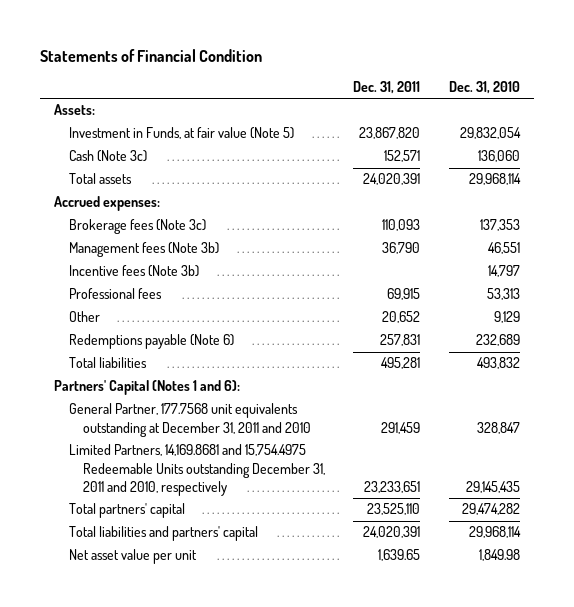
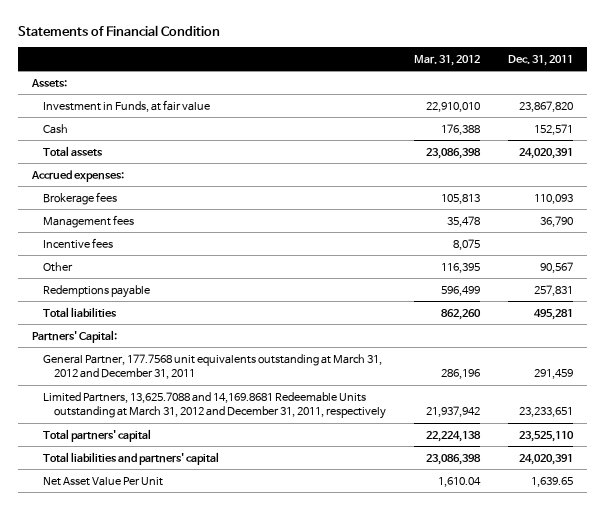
- | Dec. 31, 2011 | Dec. 31, 2010
+ | Mar. 31, 2012 | Dec. 31, 2011
- Investment in Funds, at fair value (Note 5) | 23,867,820 | 29,832,054
- Cash (Note 3c) | 152,571 | 136,060
+ Investment in Funds, at fair value | 22,910,010 | 23,867,820
+ Cash | 176,388 | 152,571
- Brokerage fees (Note 3c) | 110,093 | 137,353
- Management fees (Note 3b) | 36,790 | 46,551
- Incentive fees (Note 3b) | | 14,797
- Professional fees | 69,915 | 53,313
- Other | 20,652 | 9,129
- Redemptions payable (Note 6) | 257,831 | 232,689
+ Brokerage fees | 105,813 | 110,093
+ Management fees | 35,478 | 36,790
+ Incentive fees | 8,075 |
+ Other | 116,395 | 90,567
+ Redemptions payable | 596,499 | 257,831
- Partners' Capital (Notes 1 and 6):
- General Partner, 177.7568 unit equivalents outstanding at December 31, 2011 and 2010 | 291,459 | 328,847
- Limited Partners, 14,169.8681 and 15,754.4975 Redeemable Units outstanding December 31, 2011 and 2010, respectively | 23,233,651 | 29,145,435
+ Partners' Capital:
+ General Partner, 177.7568 unit equivalents outstanding at March 31, 2012 and December 31, 2011 | 286,196 | 291,459
+ Limited Partners, 13,625.7088 and 14,169.8681 Redeemable Units outstanding at March 31, 2012 and December 31, 2011, respectively | 21,937,942 | 23,233,651
- Net asset value per unit | 1,639.65 | 1,849.98
+ Net Asset Value Per Unit | 1,610.04 | 1,639.65

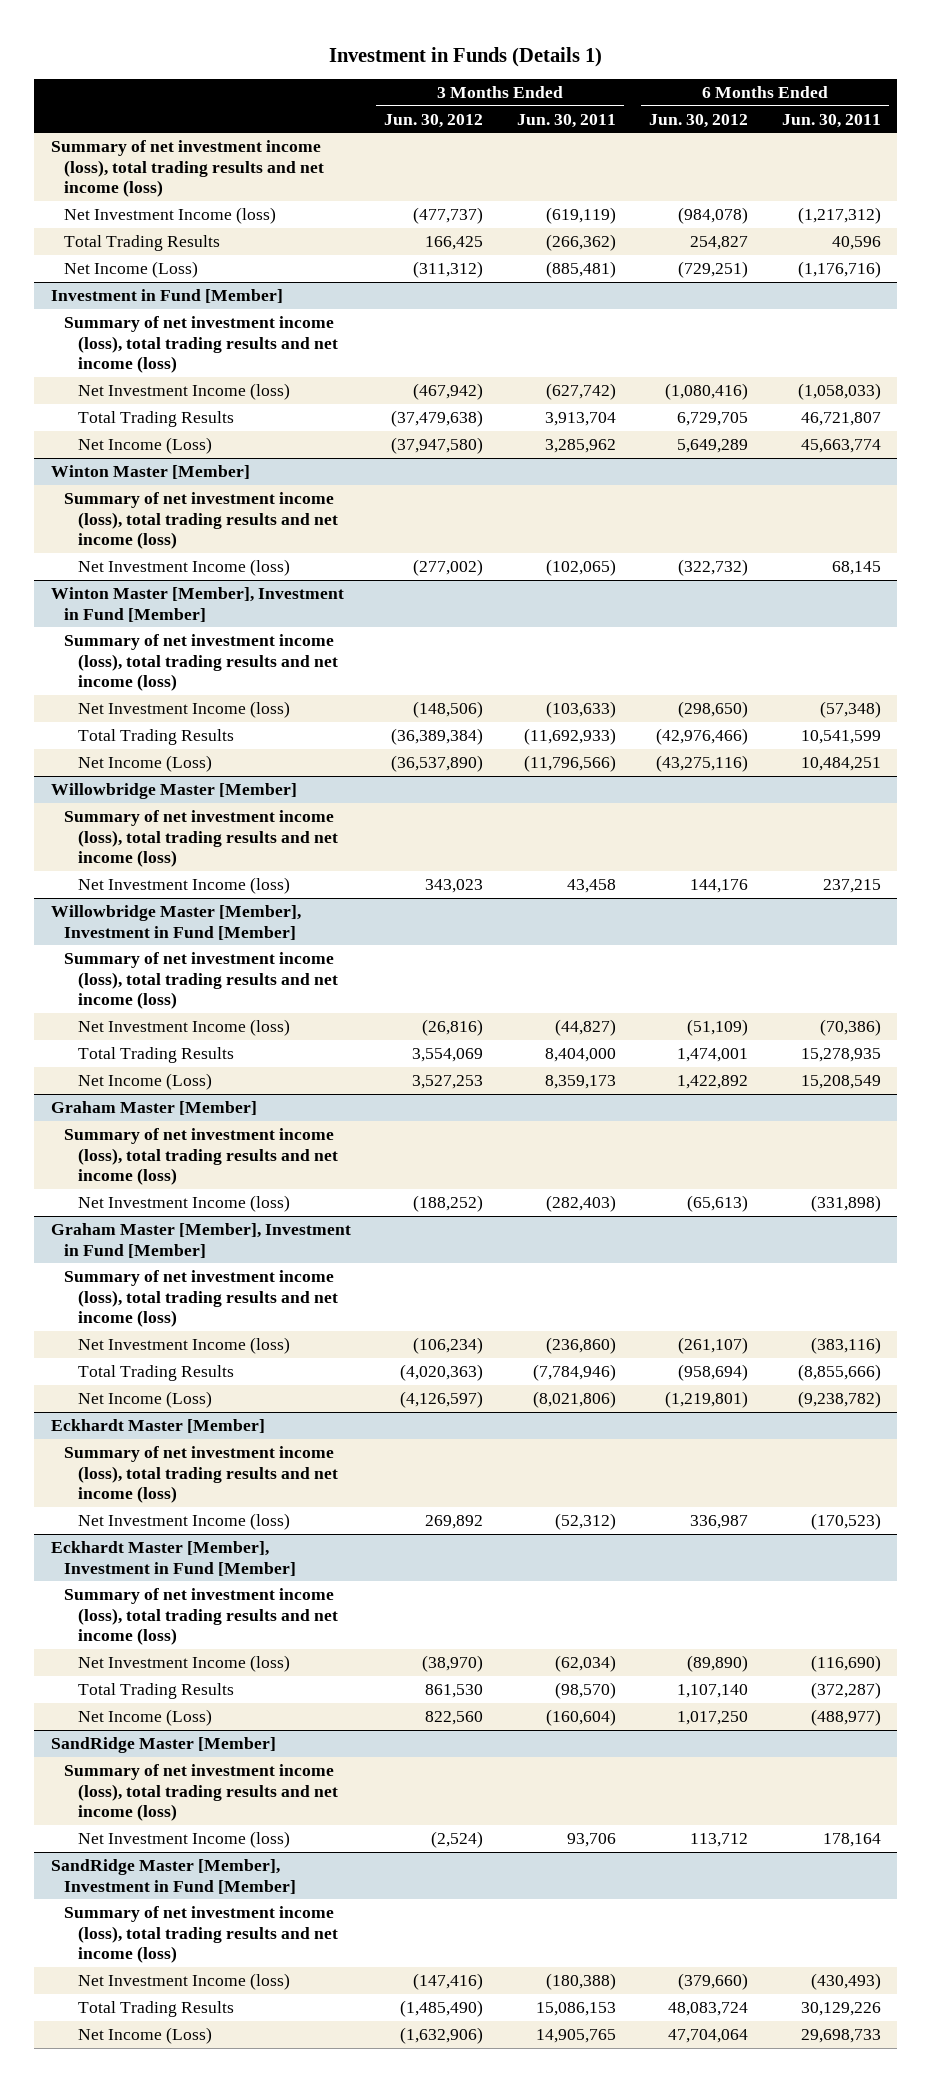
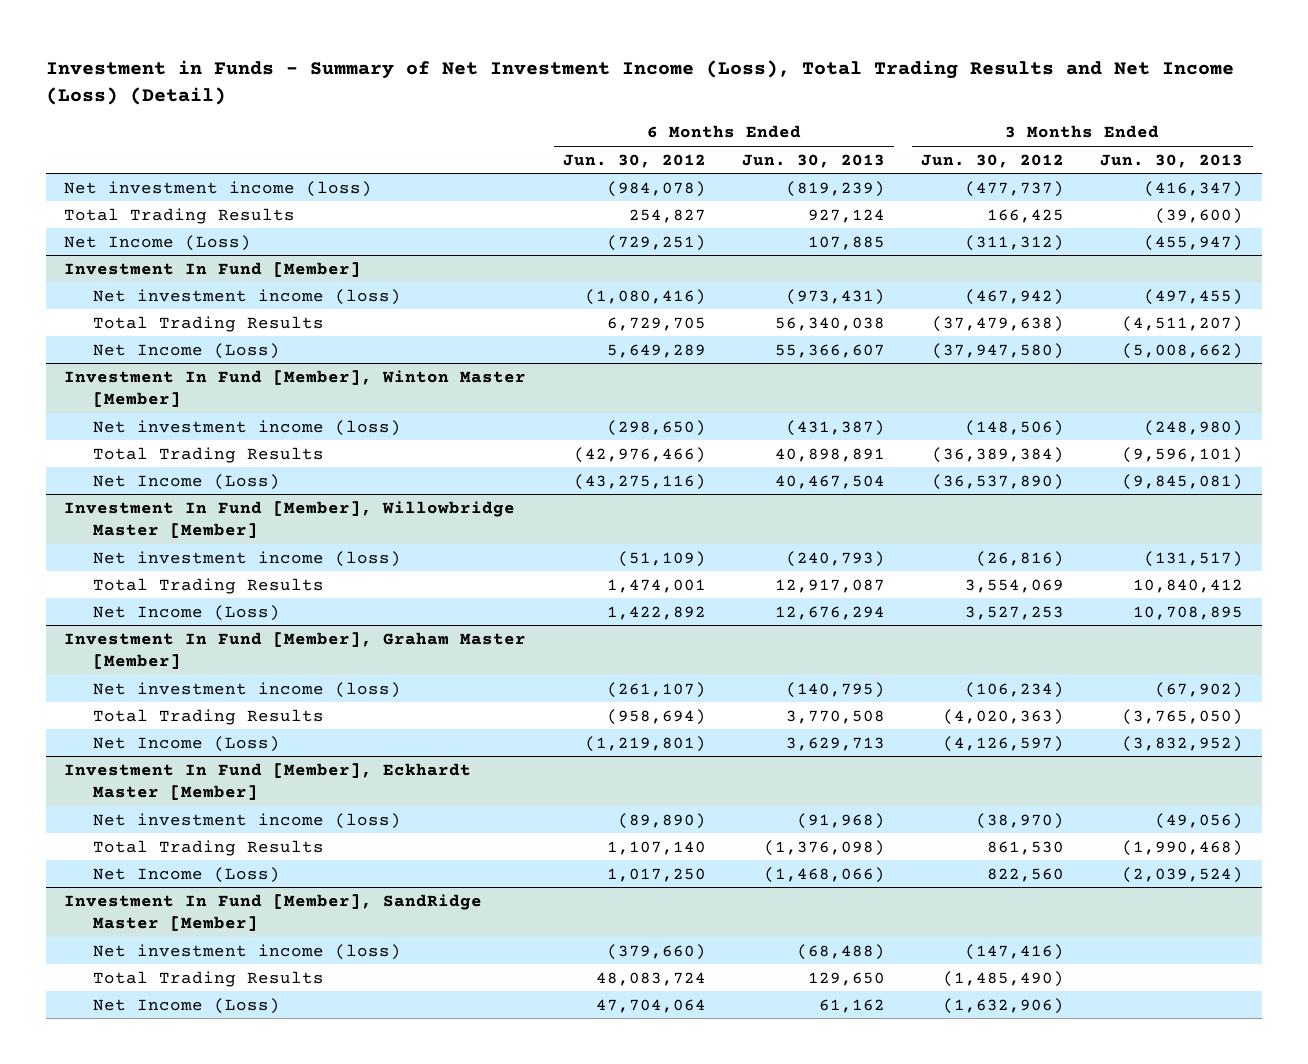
- Investment in Funds (Details 1)
+ Investment in Funds - Summary of Net Investment Income (Loss), Total Trading Results and Net Income (Loss) (Detail)
- | 3 Months Ended Jun. 30, 2012 | 3 Months Ended Jun. 30, 2011 | 6 Months Ended Jun. 30, 2012 | 6 Months Ended Jun. 30, 2011
+ | 6 Months Ended Jun. 30, 2012 | 6 Months Ended Jun. 30, 2013 | 3 Months Ended Jun. 30, 2012 | 3 Months Ended Jun. 30, 2013
- Summary of net investment income (loss), total trading results and net income (loss)
- Net Investment Income (loss) | (477,737) | (619,119) | (984,078) | (1,217,312)
+ Net investment income (loss) | (984,078) | (819,239) | (477,737) | (416,347)
- Investment in Fund [Member]
- Summary of net investment income (loss), total trading results and net income (loss)
- Net Investment Income (loss) | (467,942) | (627,742) | (1,080,416) | (1,058,033)
+ Investment In Fund [Member]
+ Net investment income (loss) | (1,080,416) | (973,431) | (467,942) | (497,455)
- Winton Master [Member]
- Summary of net investment income (loss), total trading results and net income (loss)
- Net Investment Income (loss) | (277,002) | (102,065) | (322,732) | 68,145
- Winton Master [Member], Investment in Fund [Member]
- Summary of net investment income (loss), total trading results and net income (loss)
- Net Investment Income (loss) | (148,506) | (103,633) | (298,650) | (57,348)
+ Investment In Fund [Member], Winton Master [Member]
+ Net investment income (loss) | (298,650) | (431,387) | (148,506) | (248,980)
- Willowbridge Master [Member]
- Summary of net investment income (loss), total trading results and net income (loss)
- Net Investment Income (loss) | 343,023 | 43,458 | 144,176 | 237,215
- Willowbridge Master [Member], Investment in Fund [Member]
- Summary of net investment income (loss), total trading results and net income (loss)
- Net Investment Income (loss) | (26,816) | (44,827) | (51,109) | (70,386)
+ Investment In Fund [Member], Willowbridge Master [Member]
+ Net investment income (loss) | (51,109) | (240,793) | (26,816) | (131,517)
- Graham Master [Member]
- Summary of net investment income (loss), total trading results and net income (loss)
- Net Investment Income (loss) | (188,252) | (282,403) | (65,613) | (331,898)
- Graham Master [Member], Investment in Fund [Member]
- Summary of net investment income (loss), total trading results and net income (loss)
- Net Investment Income (loss) | (106,234) | (236,860) | (261,107) | (383,116)
+ Investment In Fund [Member], Graham Master [Member]
+ Net investment income (loss) | (261,107) | (140,795) | (106,234) | (67,902)
- Eckhardt Master [Member]
- Summary of net investment income (loss), total trading results and net income (loss)
- Net Investment Income (loss) | 269,892 | (52,312) | 336,987 | (170,523)
- Eckhardt Master [Member], Investment in Fund [Member]
- Summary of net investment income (loss), total trading results and net income (loss)
- Net Investment Income (loss) | (38,970) | (62,034) | (89,890) | (116,690)
+ Investment In Fund [Member], Eckhardt Master [Member]
+ Net investment income (loss) | (89,890) | (91,968) | (38,970) | (49,056)
- SandRidge Master [Member]
- Summary of net investment income (loss), total trading results and net income (loss)
- Net Investment Income (loss) | (2,524) | 93,706 | 113,712 | 178,164
- SandRidge Master [Member], Investment in Fund [Member]
- Summary of net investment income (loss), total trading results and net income (loss)
- Net Investment Income (loss) | (147,416) | (180,388) | (379,660) | (430,493)
+ Investment In Fund [Member], SandRidge Master [Member]
+ Net investment income (loss) | (379,660) | (68,488) | (147,416) |

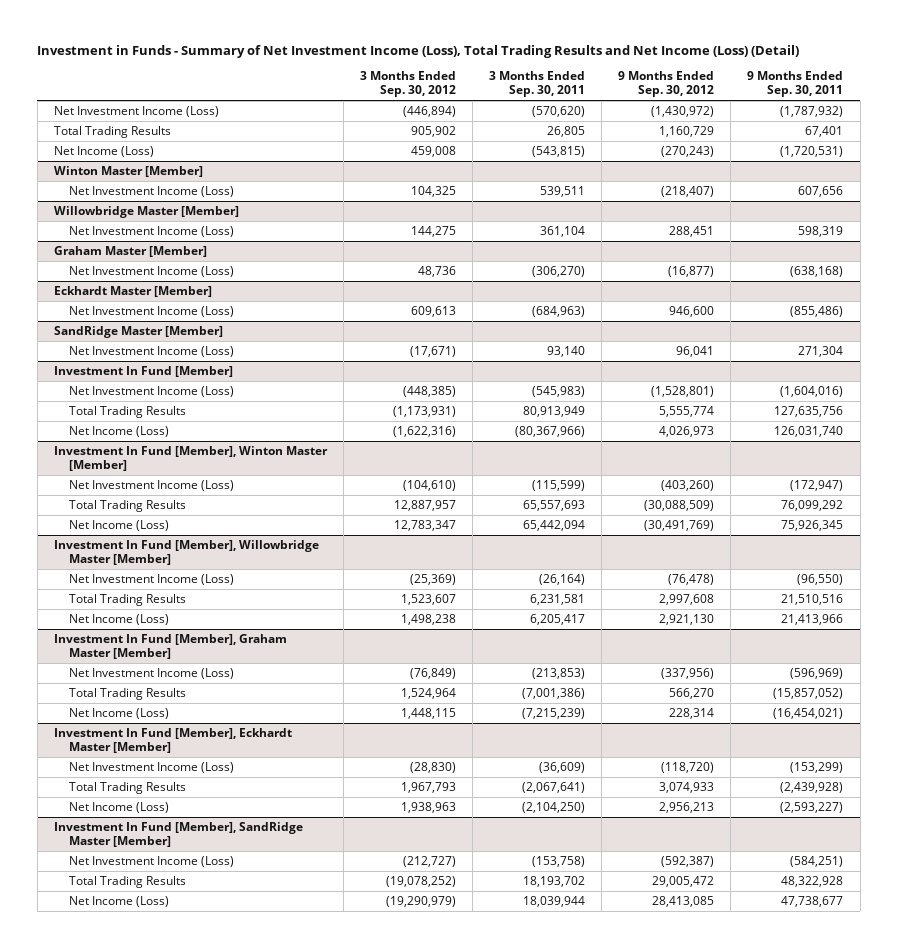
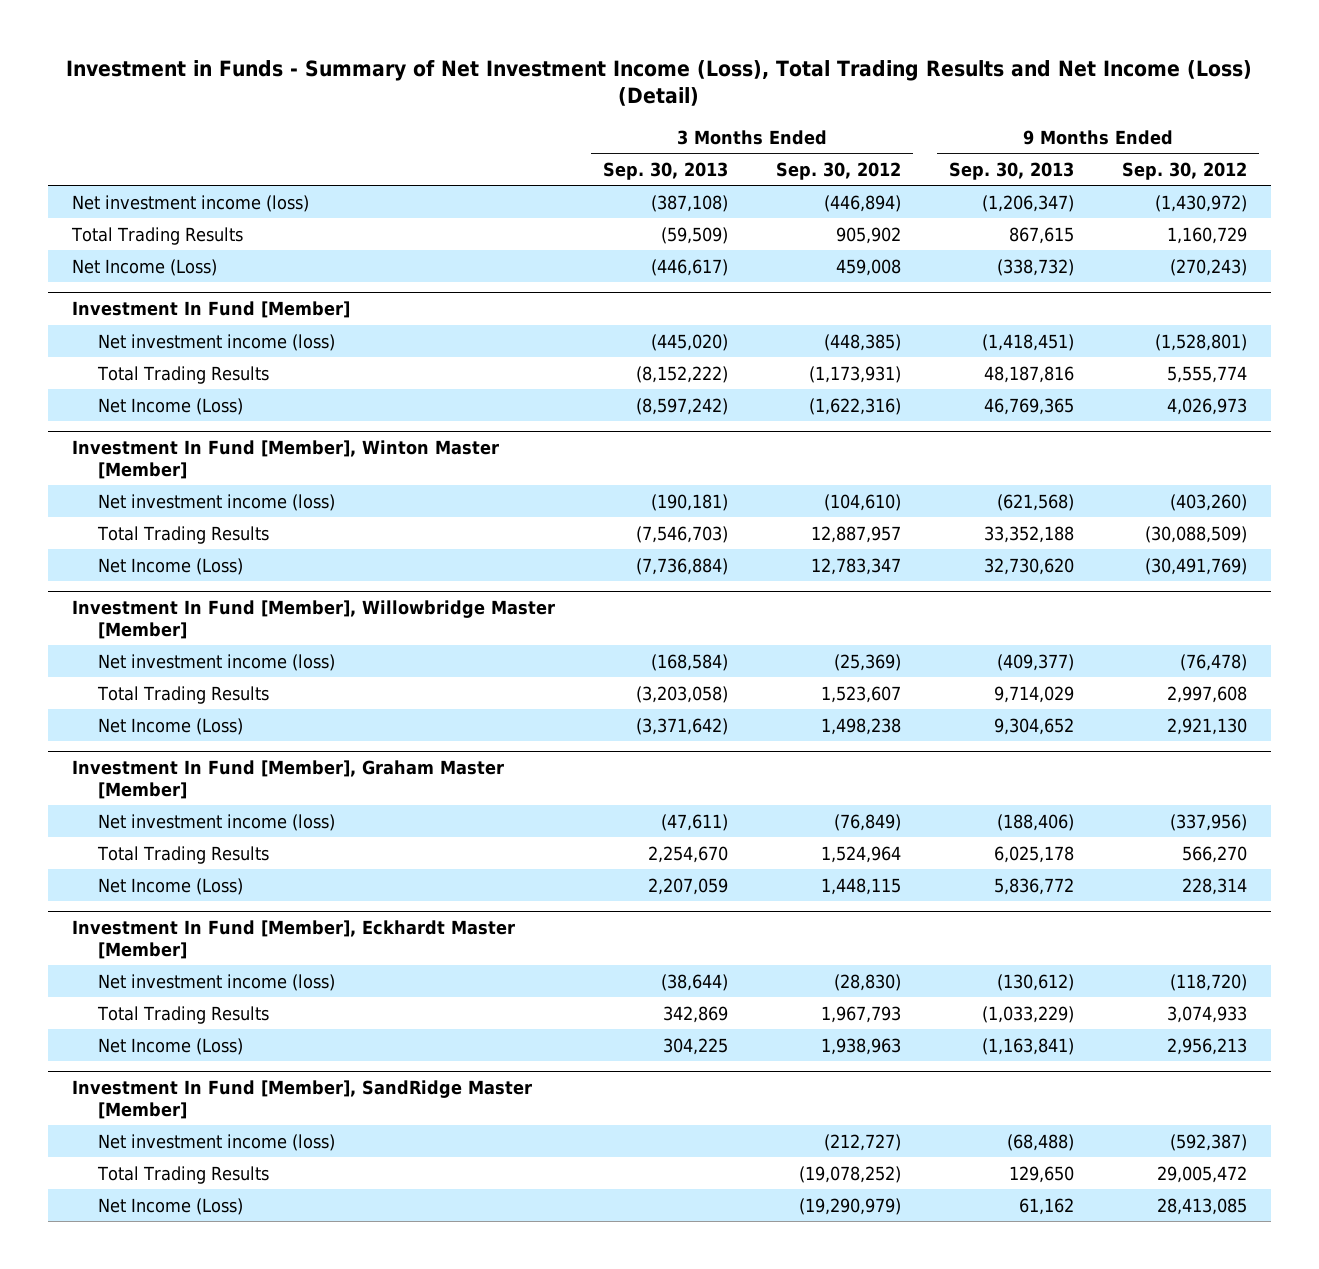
- | 3 Months Ended Sep. 30, 2012 | 3 Months Ended Sep. 30, 2011 | 9 Months Ended Sep. 30, 2012 | 9 Months Ended Sep. 30, 2011
+ | 3 Months Ended Sep. 30, 2013 | 3 Months Ended Sep. 30, 2012 | 9 Months Ended Sep. 30, 2013 | 9 Months Ended Sep. 30, 2012
- Net Investment Income (Loss) | (446,894) | (570,620) | (1,430,972) | (1,787,932)
+ Net investment income (loss) | (387,108) | (446,894) | (1,206,347) | (1,430,972)
- Winton Master [Member]
- Net Investment Income (Loss) | 104,325 | 539,511 | (218,407) | 607,656
- Willowbridge Master [Member]
- Net Investment Income (Loss) | 144,275 | 361,104 | 288,451 | 598,319
- Graham Master [Member]
- Net Investment Income (Loss) | 48,736 | (306,270) | (16,877) | (638,168)
- Eckhardt Master [Member]
- Net Investment Income (Loss) | 609,613 | (684,963) | 946,600 | (855,486)
- SandRidge Master [Member]
- Net Investment Income (Loss) | (17,671) | 93,140 | 96,041 | 271,304
@ Investment In Fund [Member]
- Net Investment Income (Loss) | (448,385) | (545,983) | (1,528,801) | (1,604,016)
+ Net investment income (loss) | (445,020) | (448,385) | (1,418,451) | (1,528,801)
@ Investment In Fund [Member], Winton Master [Member]
- Net Investment Income (Loss) | (104,610) | (115,599) | (403,260) | (172,947)
+ Net investment income (loss) | (190,181) | (104,610) | (621,568) | (403,260)
@ Investment In Fund [Member], Willowbridge Master [Member]
- Net Investment Income (Loss) | (25,369) | (26,164) | (76,478) | (96,550)
+ Net investment income (loss) | (168,584) | (25,369) | (409,377) | (76,478)
@ Investment In Fund [Member], Graham Master [Member]
- Net Investment Income (Loss) | (76,849) | (213,853) | (337,956) | (596,969)
+ Net investment income (loss) | (47,611) | (76,849) | (188,406) | (337,956)
@ Investment In Fund [Member], Eckhardt Master [Member]
- Net Investment Income (Loss) | (28,830) | (36,609) | (118,720) | (153,299)
+ Net investment income (loss) | (38,644) | (28,830) | (130,612) | (118,720)
@ Investment In Fund [Member], SandRidge Master [Member]
- Net Investment Income (Loss) | (212,727) | (153,758) | (592,387) | (584,251)
+ Net investment income (loss) | | (212,727) | (68,488) | (592,387)

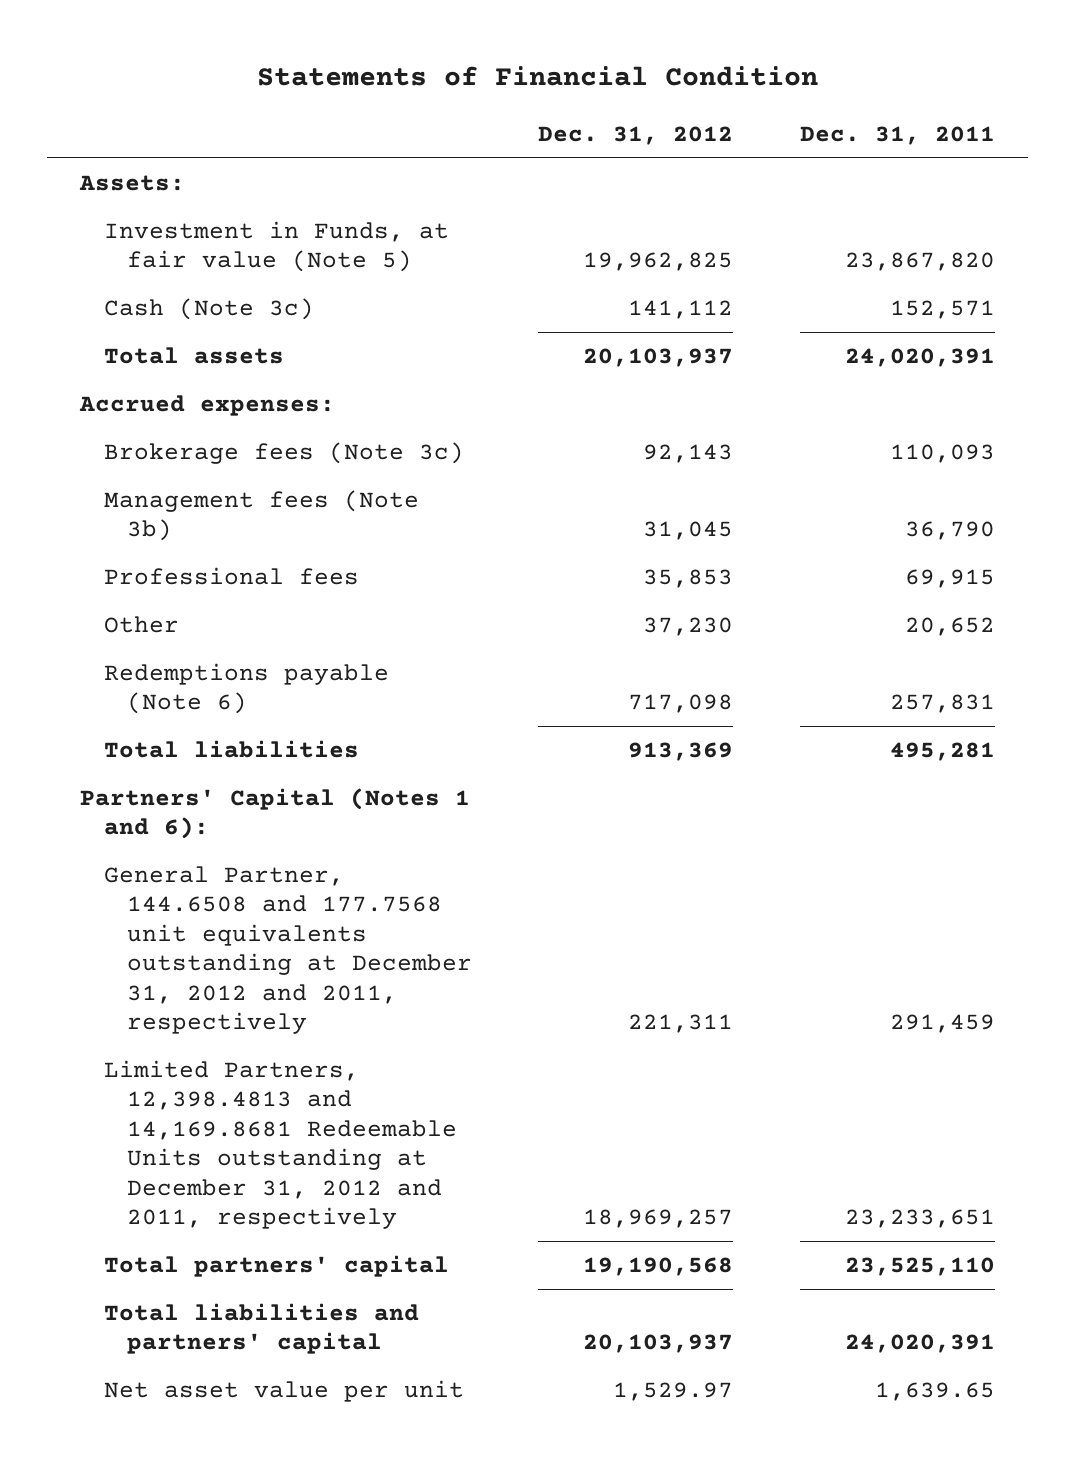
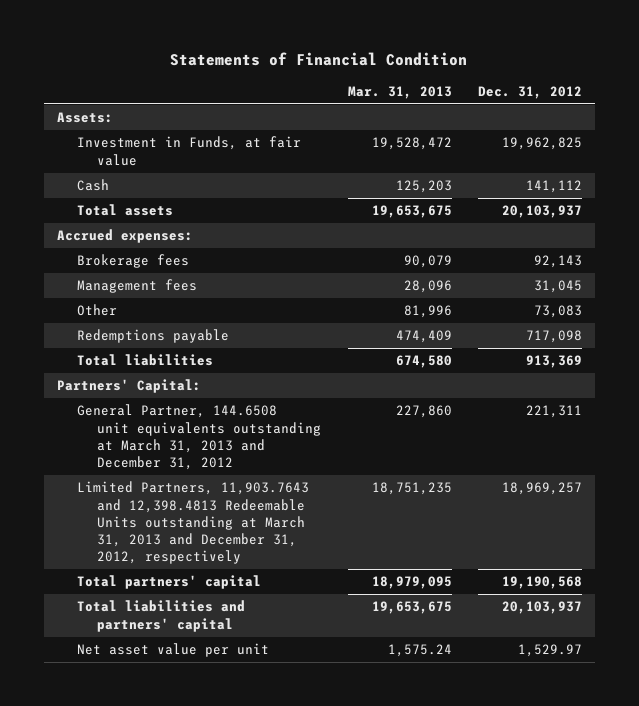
- | Dec. 31, 2012 | Dec. 31, 2011
+ | Mar. 31, 2013 | Dec. 31, 2012
- Investment in Funds, at fair value (Note 5) | 19,962,825 | 23,867,820
- Cash (Note 3c) | 141,112 | 152,571
+ Investment in Funds, at fair value | 19,528,472 | 19,962,825
+ Cash | 125,203 | 141,112
- Brokerage fees (Note 3c) | 92,143 | 110,093
- Management fees (Note 3b) | 31,045 | 36,790
- Professional fees | 35,853 | 69,915
- Other | 37,230 | 20,652
- Redemptions payable (Note 6) | 717,098 | 257,831
+ Brokerage fees | 90,079 | 92,143
+ Management fees | 28,096 | 31,045
+ Other | 81,996 | 73,083
+ Redemptions payable | 474,409 | 717,098
- Partners' Capital (Notes 1 and 6):
- General Partner, 144.6508 and 177.7568 unit equivalents outstanding at December 31, 2012 and 2011, respectively | 221,311 | 291,459
- Limited Partners, 12,398.4813 and 14,169.8681 Redeemable Units outstanding at December 31, 2012 and 2011, respectively | 18,969,257 | 23,233,651
+ Partners' Capital:
+ General Partner, 144.6508 unit equivalents outstanding at March 31, 2013 and December 31, 2012 | 227,860 | 221,311
+ Limited Partners, 11,903.7643 and 12,398.4813 Redeemable Units outstanding at March 31, 2013 and December 31, 2012, respectively | 18,751,235 | 18,969,257

